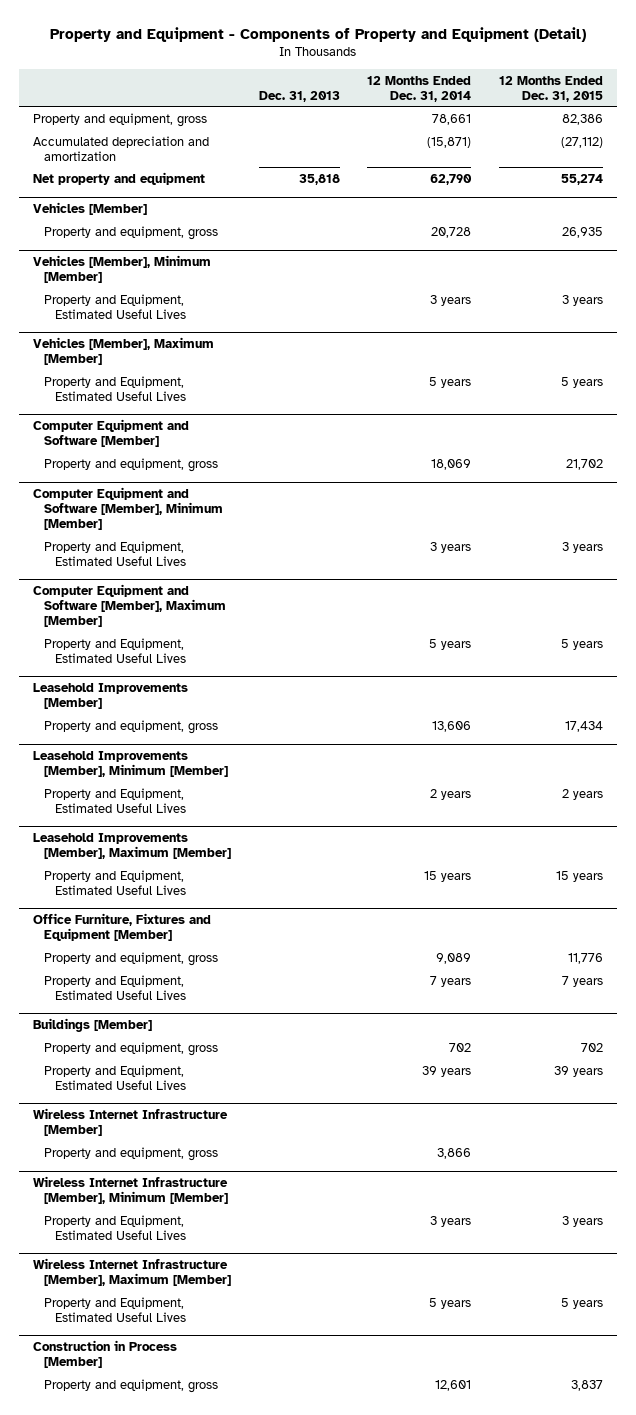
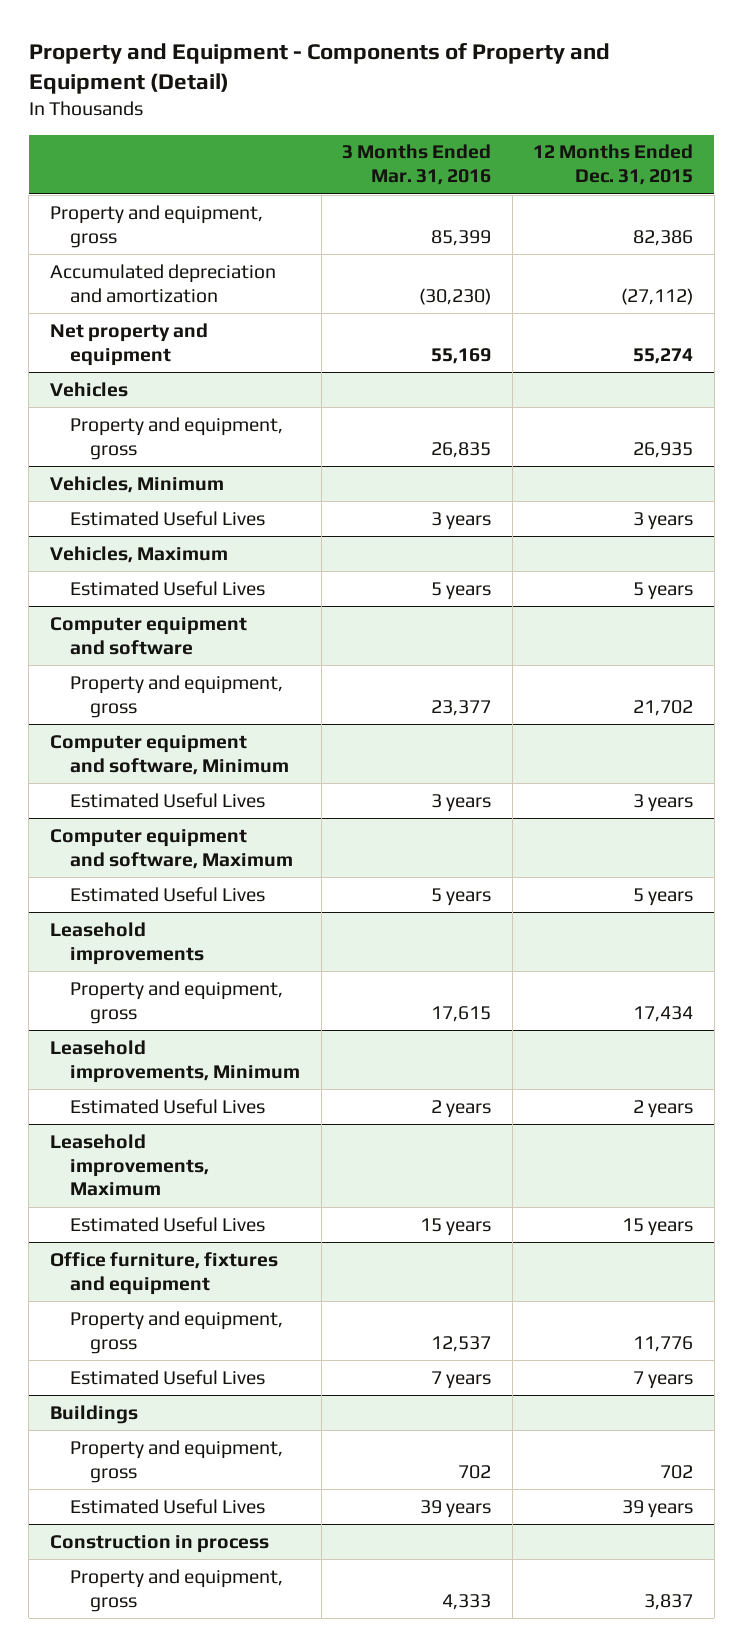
- | Dec. 31, 2013 | 12 Months Ended Dec. 31, 2014 | 12 Months Ended Dec. 31, 2015
+ | 3 Months Ended Mar. 31, 2016 | 12 Months Ended Dec. 31, 2015
- Vehicles [Member]
+ Vehicles
- Vehicles [Member], Minimum [Member]
- Property and Equipment, Estimated Useful Lives | | 3 years | 3 years
- Vehicles [Member], Maximum [Member]
- Property and Equipment, Estimated Useful Lives | | 5 years | 5 years
- Computer Equipment and Software [Member]
+ Vehicles, Minimum
+ Estimated Useful Lives | 3 years | 3 years
+ Vehicles, Maximum
+ Estimated Useful Lives | 5 years | 5 years
+ Computer equipment and software
- Computer Equipment and Software [Member], Minimum [Member]
- Property and Equipment, Estimated Useful Lives | | 3 years | 3 years
- Computer Equipment and Software [Member], Maximum [Member]
- Property and Equipment, Estimated Useful Lives | | 5 years | 5 years
- Leasehold Improvements [Member]
+ Computer equipment and software, Minimum
+ Estimated Useful Lives | 3 years | 3 years
+ Computer equipment and software, Maximum
+ Estimated Useful Lives | 5 years | 5 years
+ Leasehold improvements
- Leasehold Improvements [Member], Minimum [Member]
- Property and Equipment, Estimated Useful Lives | | 2 years | 2 years
- Leasehold Improvements [Member], Maximum [Member]
- Property and Equipment, Estimated Useful Lives | | 15 years | 15 years
- Office Furniture, Fixtures and Equipment [Member]
+ Leasehold improvements, Minimum
+ Estimated Useful Lives | 2 years | 2 years
+ Leasehold improvements, Maximum
+ Estimated Useful Lives | 15 years | 15 years
+ Office furniture, fixtures and equipment
- Property and Equipment, Estimated Useful Lives | | 7 years | 7 years
- Buildings [Member]
+ Estimated Useful Lives | 7 years | 7 years
+ Buildings
- Property and Equipment, Estimated Useful Lives | | 39 years | 39 years
- Wireless Internet Infrastructure [Member]
- Property and equipment, gross | | 3,866 |
- Wireless Internet Infrastructure [Member], Minimum [Member]
- Property and Equipment, Estimated Useful Lives | | 3 years | 3 years
- Wireless Internet Infrastructure [Member], Maximum [Member]
- Property and Equipment, Estimated Useful Lives | | 5 years | 5 years
- Construction in Process [Member]
+ Estimated Useful Lives | 39 years | 39 years
+ Construction in process

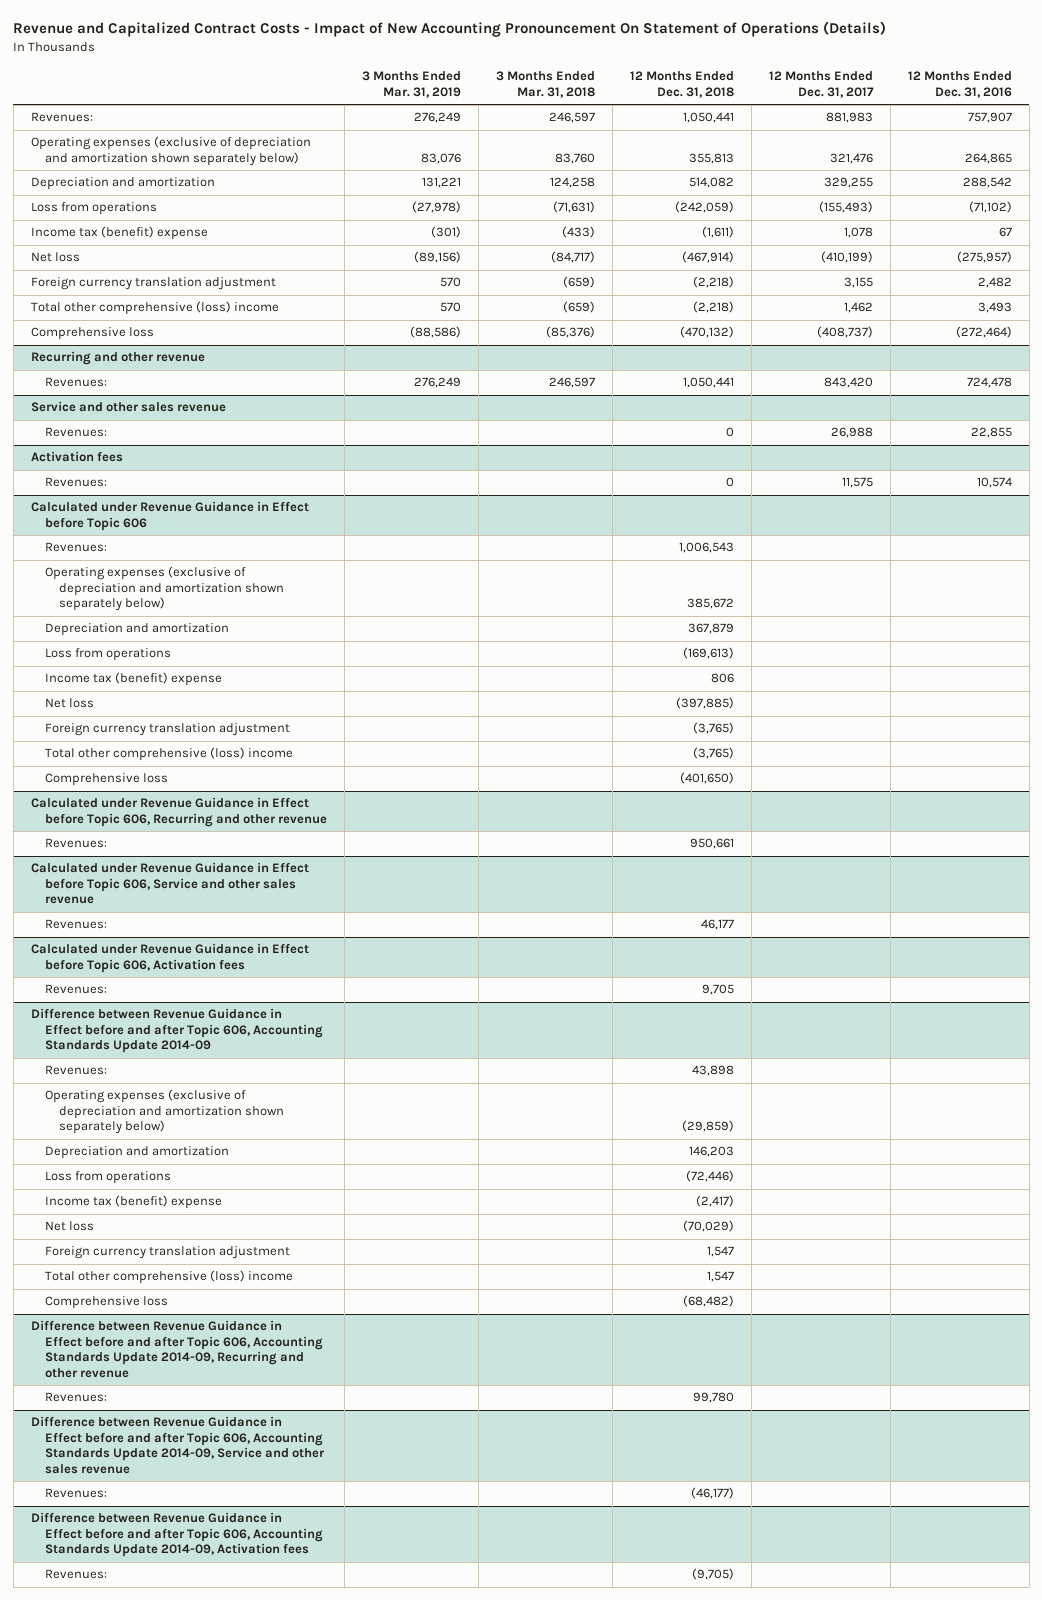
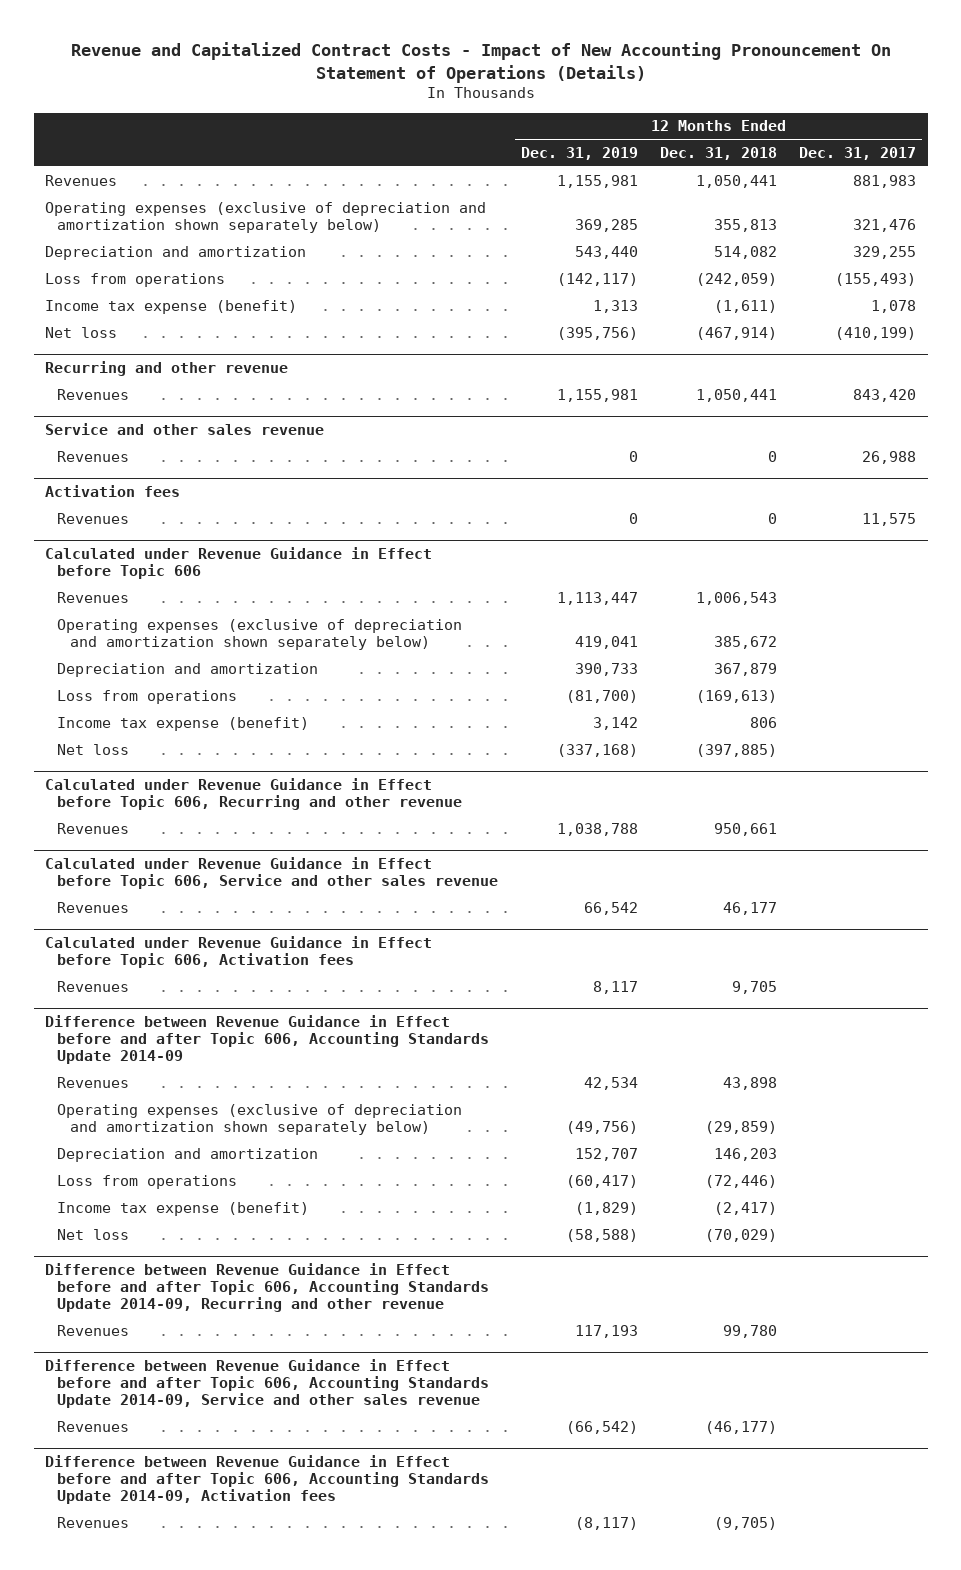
- | 3 Months Ended Mar. 31, 2019 | 3 Months Ended Mar. 31, 2018 | 12 Months Ended Dec. 31, 2018 | 12 Months Ended Dec. 31, 2017 | 12 Months Ended Dec. 31, 2016
+ | 12 Months Ended Dec. 31, 2019 | 12 Months Ended Dec. 31, 2018 | 12 Months Ended Dec. 31, 2017
- Revenues: | 276,249 | 246,597 | 1,050,441 | 881,983 | 757,907
+ Revenues | 1,155,981 | 1,050,441 | 881,983
- Income tax (benefit) expense | (301) | (433) | (1,611) | 1,078 | 67
+ Income tax expense (benefit) | 1,313 | (1,611) | 1,078
- Foreign currency translation adjustment | 570 | (659) | (2,218) | 3,155 | 2,482
- Total other comprehensive (loss) income | 570 | (659) | (2,218) | 1,462 | 3,493
- Comprehensive loss | (88,586) | (85,376) | (470,132) | (408,737) | (272,464)
@ Recurring and other revenue
- Revenues: | 276,249 | 246,597 | 1,050,441 | 843,420 | 724,478
+ Revenues | 1,155,981 | 1,050,441 | 843,420
@ Service and other sales revenue
- Revenues: | | | 0 | 26,988 | 22,855
+ Revenues | 0 | 0 | 26,988
@ Activation fees
- Revenues: | | | 0 | 11,575 | 10,574
+ Revenues | 0 | 0 | 11,575
@ Calculated under Revenue Guidance in Effect before Topic 606
- Revenues: | | | 1,006,543 | |
+ Revenues | 1,113,447 | 1,006,543 |
- Income tax (benefit) expense | | | 806 | |
+ Income tax expense (benefit) | 3,142 | 806 |
- Foreign currency translation adjustment | | | (3,765) | |
- Total other comprehensive (loss) income | | | (3,765) | |
- Comprehensive loss | | | (401,650) | |
@ Calculated under Revenue Guidance in Effect before Topic 606, Recurring and other revenue
- Revenues: | | | 950,661 | |
+ Revenues | 1,038,788 | 950,661 |
@ Calculated under Revenue Guidance in Effect before Topic 606, Service and other sales revenue
- Revenues: | | | 46,177 | |
+ Revenues | 66,542 | 46,177 |
@ Calculated under Revenue Guidance in Effect before Topic 606, Activation fees
- Revenues: | | | 9,705 | |
+ Revenues | 8,117 | 9,705 |
@ Difference between Revenue Guidance in Effect before and after Topic 606, Accounting Standards Update 2014-09
- Revenues: | | | 43,898 | |
+ Revenues | 42,534 | 43,898 |
- Income tax (benefit) expense | | | (2,417) | |
+ Income tax expense (benefit) | (1,829) | (2,417) |
- Foreign currency translation adjustment | | | 1,547 | |
- Total other comprehensive (loss) income | | | 1,547 | |
- Comprehensive loss | | | (68,482) | |
@ Difference between Revenue Guidance in Effect before and after Topic 606, Accounting Standards Update 2014-09, Recurring and other revenue
- Revenues: | | | 99,780 | |
+ Revenues | 117,193 | 99,780 |
@ Difference between Revenue Guidance in Effect before and after Topic 606, Accounting Standards Update 2014-09, Service and other sales revenue
- Revenues: | | | (46,177) | |
+ Revenues | (66,542) | (46,177) |
@ Difference between Revenue Guidance in Effect before and after Topic 606, Accounting Standards Update 2014-09, Activation fees
- Revenues: | | | (9,705) | |
+ Revenues | (8,117) | (9,705) |

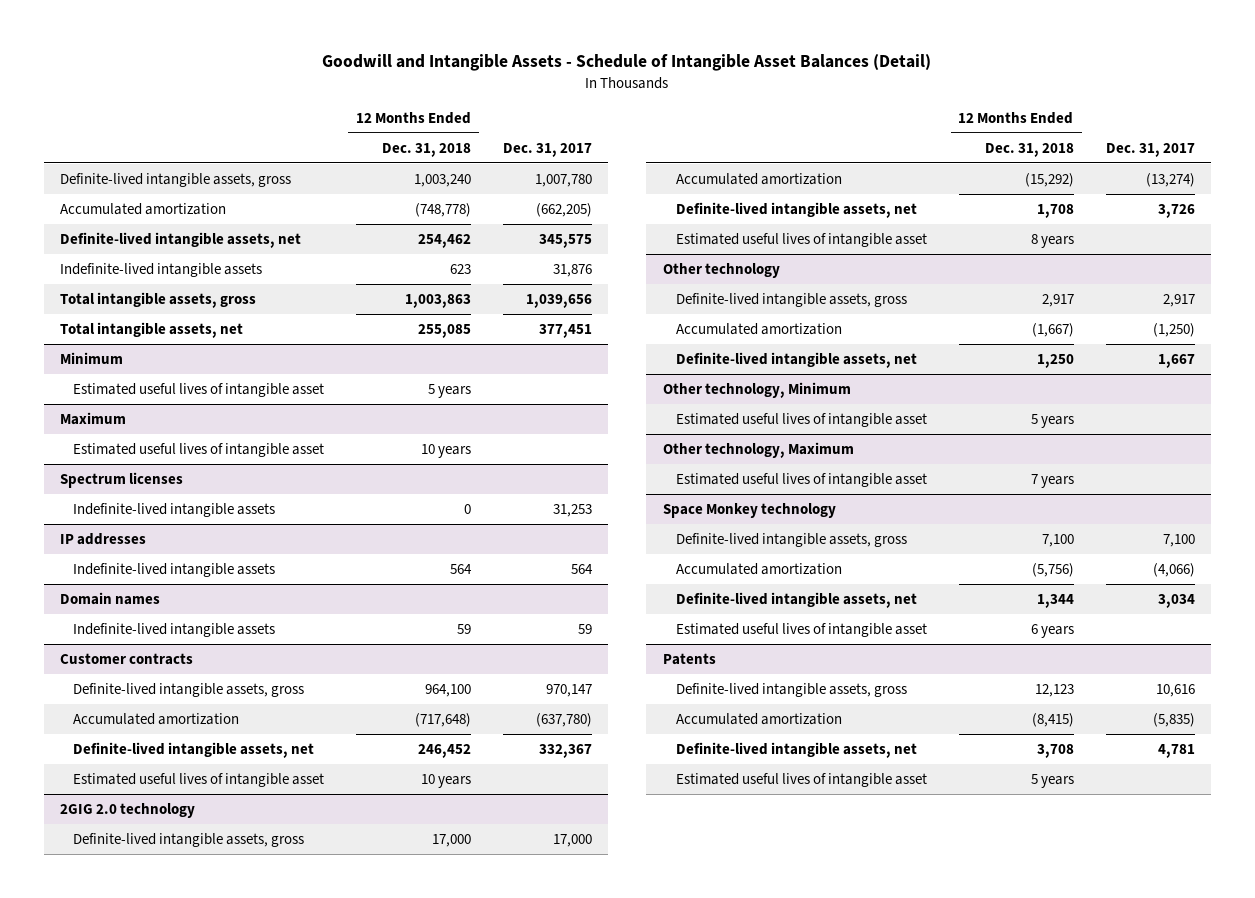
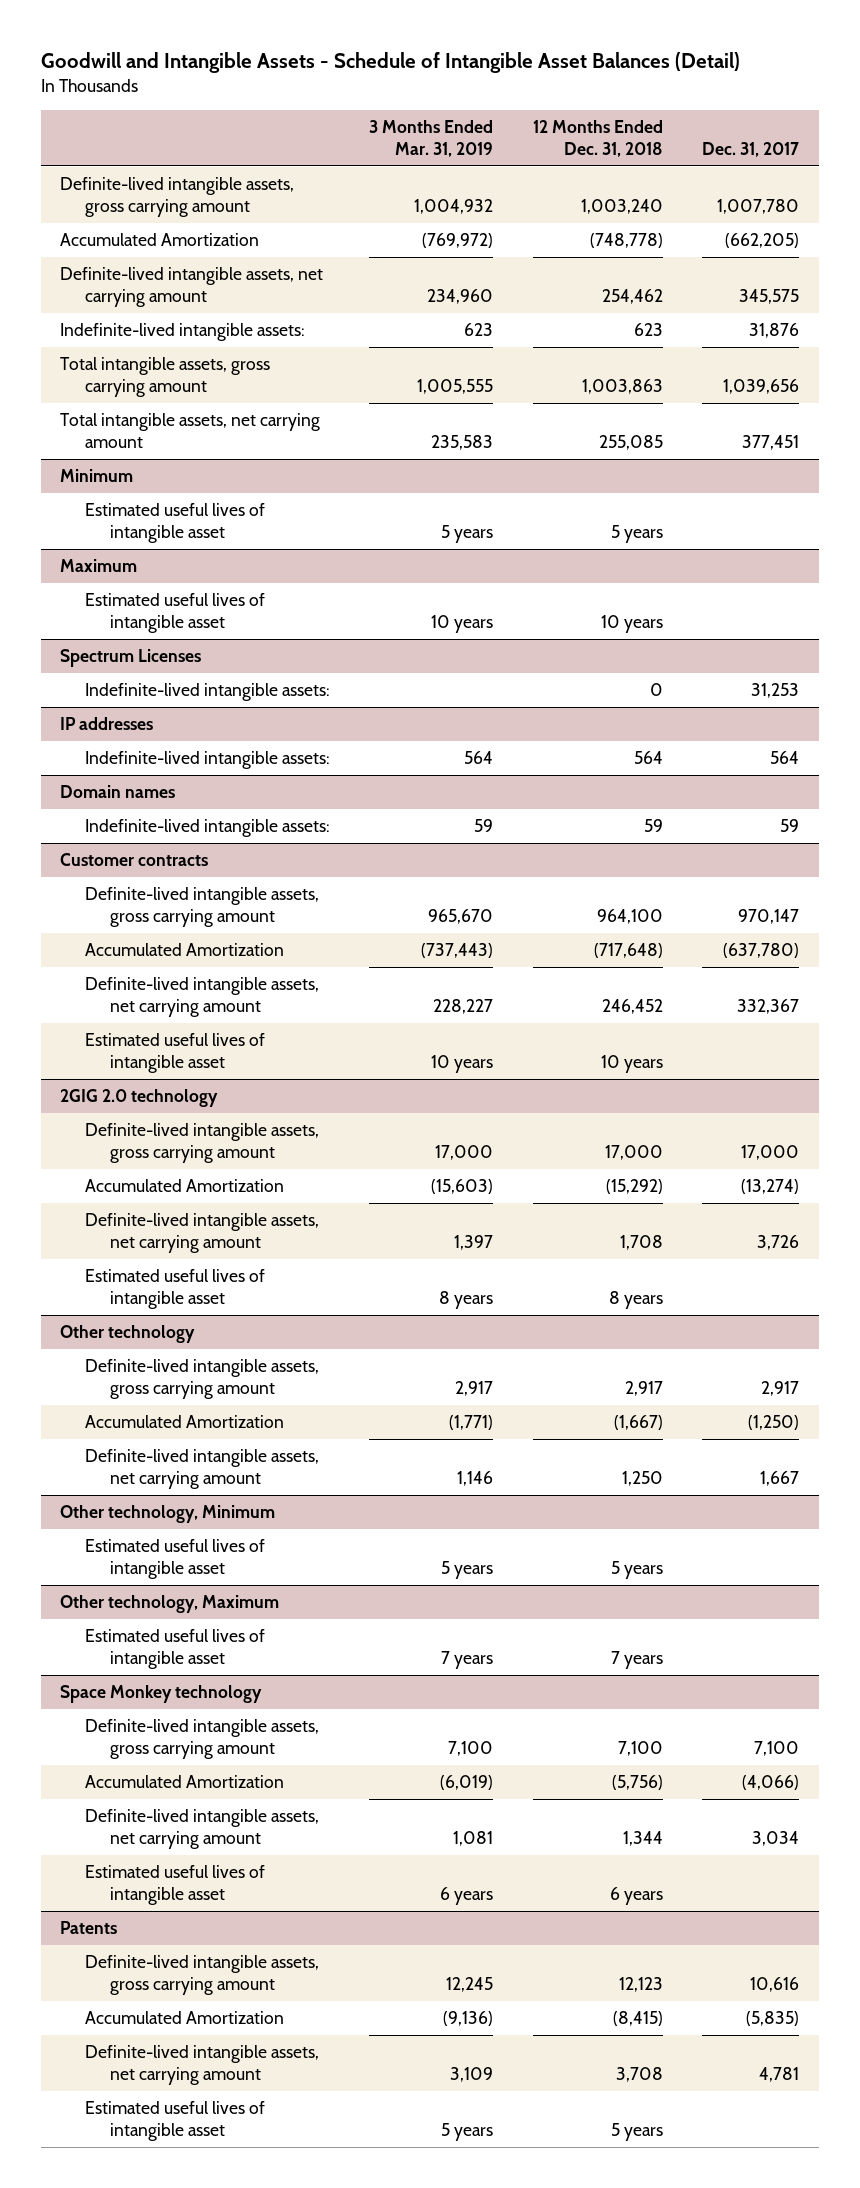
- | 12 Months Ended Dec. 31, 2018 | Dec. 31, 2017
+ | 3 Months Ended Mar. 31, 2019 | 12 Months Ended Dec. 31, 2018 | Dec. 31, 2017
- Definite-lived intangible assets, gross | 1,003,240 | 1,007,780
- Accumulated amortization | (748,778) | (662,205)
- Definite-lived intangible assets, net | 254,462 | 345,575
- Indefinite-lived intangible assets | 623 | 31,876
- Total intangible assets, gross | 1,003,863 | 1,039,656
- Total intangible assets, net | 255,085 | 377,451
+ Definite-lived intangible assets, gross carrying amount | 1,004,932 | 1,003,240 | 1,007,780
+ Accumulated Amortization | (769,972) | (748,778) | (662,205)
+ Definite-lived intangible assets, net carrying amount | 234,960 | 254,462 | 345,575
+ Indefinite-lived intangible assets: | 623 | 623 | 31,876
+ Total intangible assets, gross carrying amount | 1,005,555 | 1,003,863 | 1,039,656
+ Total intangible assets, net carrying amount | 235,583 | 255,085 | 377,451
- Spectrum licenses
- Indefinite-lived intangible assets | 0 | 31,253
+ Spectrum Licenses
+ Indefinite-lived intangible assets: | | 0 | 31,253
@ IP addresses
- Indefinite-lived intangible assets | 564 | 564
+ Indefinite-lived intangible assets: | 564 | 564 | 564
@ Domain names
- Indefinite-lived intangible assets | 59 | 59
+ Indefinite-lived intangible assets: | 59 | 59 | 59
@ Customer contracts
- Definite-lived intangible assets, gross | 964,100 | 970,147
- Accumulated amortization | (717,648) | (637,780)
- Definite-lived intangible assets, net | 246,452 | 332,367
+ Definite-lived intangible assets, gross carrying amount | 965,670 | 964,100 | 970,147
+ Accumulated Amortization | (737,443) | (717,648) | (637,780)
+ Definite-lived intangible assets, net carrying amount | 228,227 | 246,452 | 332,367
@ 2GIG 2.0 technology
- Definite-lived intangible assets, gross | 17,000 | 17,000
- Accumulated amortization | (15,292) | (13,274)
- Definite-lived intangible assets, net | 1,708 | 3,726
+ Definite-lived intangible assets, gross carrying amount | 17,000 | 17,000 | 17,000
+ Accumulated Amortization | (15,603) | (15,292) | (13,274)
+ Definite-lived intangible assets, net carrying amount | 1,397 | 1,708 | 3,726
@ Other technology
- Definite-lived intangible assets, gross | 2,917 | 2,917
- Accumulated amortization | (1,667) | (1,250)
- Definite-lived intangible assets, net | 1,250 | 1,667
+ Definite-lived intangible assets, gross carrying amount | 2,917 | 2,917 | 2,917
+ Accumulated Amortization | (1,771) | (1,667) | (1,250)
+ Definite-lived intangible assets, net carrying amount | 1,146 | 1,250 | 1,667
@ Space Monkey technology
- Definite-lived intangible assets, gross | 7,100 | 7,100
- Accumulated amortization | (5,756) | (4,066)
- Definite-lived intangible assets, net | 1,344 | 3,034
+ Definite-lived intangible assets, gross carrying amount | 7,100 | 7,100 | 7,100
+ Accumulated Amortization | (6,019) | (5,756) | (4,066)
+ Definite-lived intangible assets, net carrying amount | 1,081 | 1,344 | 3,034
@ Patents
- Definite-lived intangible assets, gross | 12,123 | 10,616
- Accumulated amortization | (8,415) | (5,835)
- Definite-lived intangible assets, net | 3,708 | 4,781
+ Definite-lived intangible assets, gross carrying amount | 12,245 | 12,123 | 10,616
+ Accumulated Amortization | (9,136) | (8,415) | (5,835)
+ Definite-lived intangible assets, net carrying amount | 3,109 | 3,708 | 4,781

